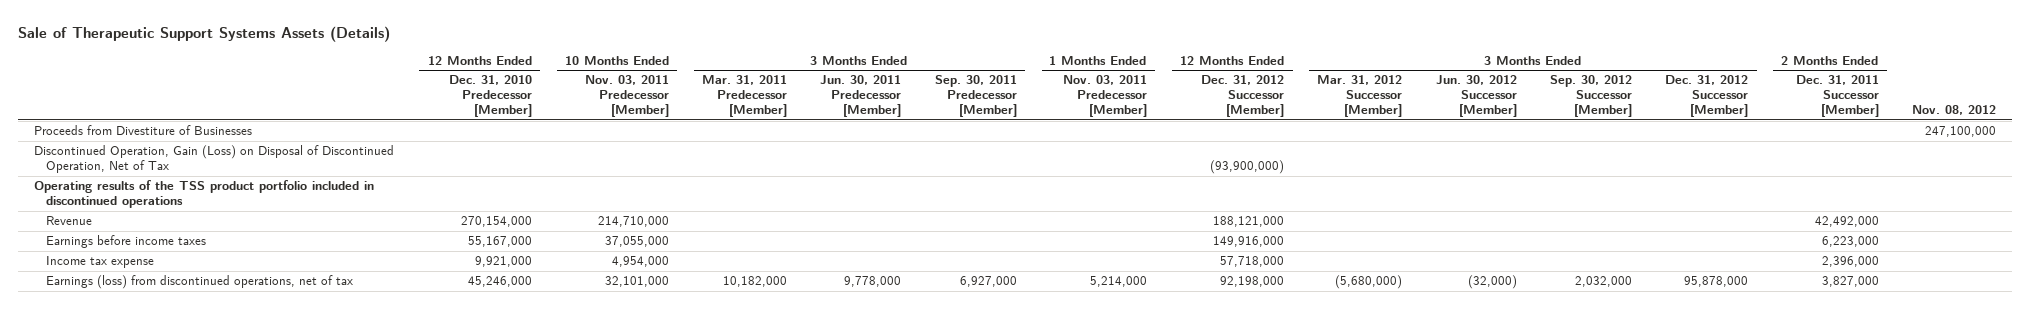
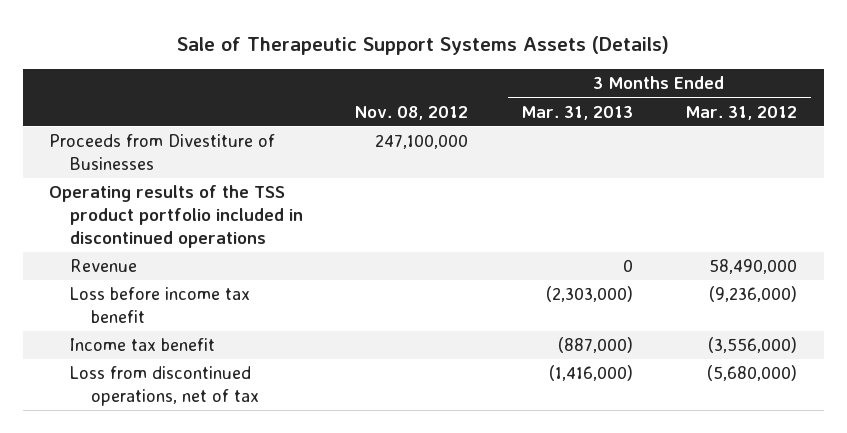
- | 12 Months Ended Dec. 31, 2010 Predecessor [Member] | 10 Months Ended Nov. 03, 2011 Predecessor [Member] | 3 Months Ended Mar. 31, 2011 Predecessor [Member] | 3 Months Ended Jun. 30, 2011 Predecessor [Member] | 3 Months Ended Sep. 30, 2011 Predecessor [Member] | 1 Months Ended Nov. 03, 2011 Predecessor [Member] | 12 Months Ended Dec. 31, 2012 Successor [Member] | 3 Months Ended Mar. 31, 2012 Successor [Member] | 3 Months Ended Jun. 30, 2012 Successor [Member] | 3 Months Ended Sep. 30, 2012 Successor [Member] | 3 Months Ended Dec. 31, 2012 Successor [Member] | 2 Months Ended Dec. 31, 2011 Successor [Member] | Nov. 08, 2012
+ | Nov. 08, 2012 | 3 Months Ended Mar. 31, 2013 | 3 Months Ended Mar. 31, 2012
- Discontinued Operation, Gain (Loss) on Disposal of Discontinued Operation, Net of Tax | | | | | | | (93,900,000) | | | | | |
- Earnings before income taxes | 55,167,000 | 37,055,000 | | | | | 149,916,000 | | | | | 6,223,000 |
- Income tax expense | 9,921,000 | 4,954,000 | | | | | 57,718,000 | | | | | 2,396,000 |
- Earnings (loss) from discontinued operations, net of tax | 45,246,000 | 32,101,000 | 10,182,000 | 9,778,000 | 6,927,000 | 5,214,000 | 92,198,000 | (5,680,000) | (32,000) | 2,032,000 | 95,878,000 | 3,827,000 |
+ Loss before income tax benefit | | (2,303,000) | (9,236,000)
+ Income tax benefit | | (887,000) | (3,556,000)
+ Loss from discontinued operations, net of tax | | (1,416,000) | (5,680,000)

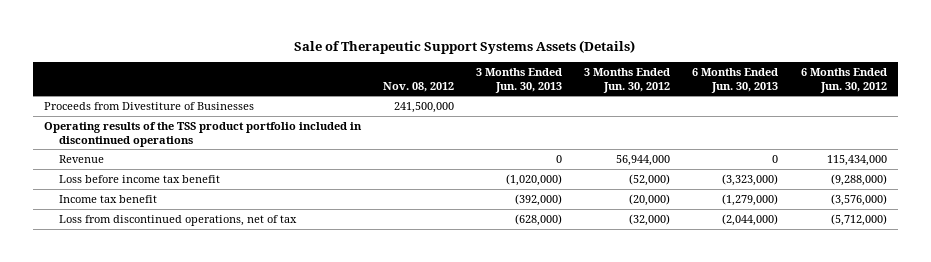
- | Nov. 08, 2012 | 3 Months Ended Mar. 31, 2013 | 3 Months Ended Mar. 31, 2012
+ | Nov. 08, 2012 | 3 Months Ended Jun. 30, 2013 | 3 Months Ended Jun. 30, 2012 | 6 Months Ended Jun. 30, 2013 | 6 Months Ended Jun. 30, 2012
- Proceeds from Divestiture of Businesses | 247,100,000 | |
+ Proceeds from Divestiture of Businesses | 241,500,000 | | | |

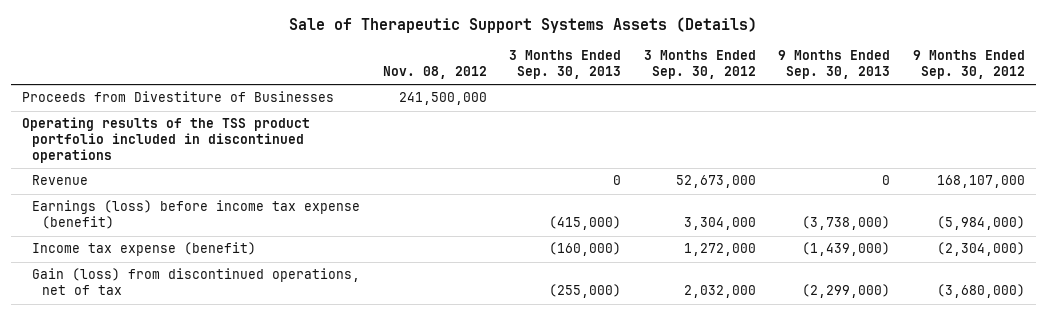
- | Nov. 08, 2012 | 3 Months Ended Jun. 30, 2013 | 3 Months Ended Jun. 30, 2012 | 6 Months Ended Jun. 30, 2013 | 6 Months Ended Jun. 30, 2012
+ | Nov. 08, 2012 | 3 Months Ended Sep. 30, 2013 | 3 Months Ended Sep. 30, 2012 | 9 Months Ended Sep. 30, 2013 | 9 Months Ended Sep. 30, 2012
- Loss before income tax benefit | | (1,020,000) | (52,000) | (3,323,000) | (9,288,000)
- Income tax benefit | | (392,000) | (20,000) | (1,279,000) | (3,576,000)
- Loss from discontinued operations, net of tax | | (628,000) | (32,000) | (2,044,000) | (5,712,000)
+ Earnings (loss) before income tax expense (benefit) | | (415,000) | 3,304,000 | (3,738,000) | (5,984,000)
+ Income tax expense (benefit) | | (160,000) | 1,272,000 | (1,439,000) | (2,304,000)
+ Gain (loss) from discontinued operations, net of tax | | (255,000) | 2,032,000 | (2,299,000) | (3,680,000)

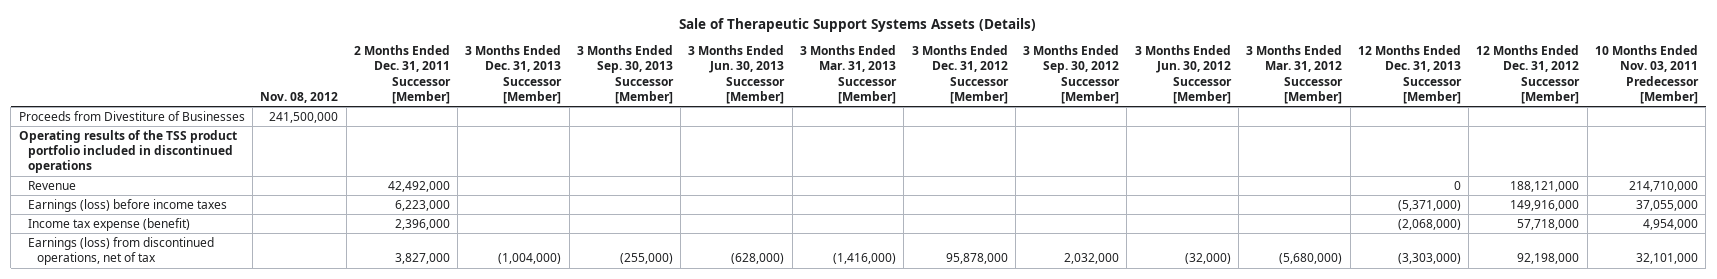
- | Nov. 08, 2012 | 3 Months Ended Sep. 30, 2013 | 3 Months Ended Sep. 30, 2012 | 9 Months Ended Sep. 30, 2013 | 9 Months Ended Sep. 30, 2012
+ | Nov. 08, 2012 | 2 Months Ended Dec. 31, 2011 Successor [Member] | 3 Months Ended Dec. 31, 2013 Successor [Member] | 3 Months Ended Sep. 30, 2013 Successor [Member] | 3 Months Ended Jun. 30, 2013 Successor [Member] | 3 Months Ended Mar. 31, 2013 Successor [Member] | 3 Months Ended Dec. 31, 2012 Successor [Member] | 3 Months Ended Sep. 30, 2012 Successor [Member] | 3 Months Ended Jun. 30, 2012 Successor [Member] | 3 Months Ended Mar. 31, 2012 Successor [Member] | 12 Months Ended Dec. 31, 2013 Successor [Member] | 12 Months Ended Dec. 31, 2012 Successor [Member] | 10 Months Ended Nov. 03, 2011 Predecessor [Member]
- Earnings (loss) before income tax expense (benefit) | | (415,000) | 3,304,000 | (3,738,000) | (5,984,000)
+ Earnings (loss) before income taxes | | 6,223,000 | | | | | | | | | (5,371,000) | 149,916,000 | 37,055,000
- Gain (loss) from discontinued operations, net of tax | | (255,000) | 2,032,000 | (2,299,000) | (3,680,000)
+ Earnings (loss) from discontinued operations, net of tax | | 3,827,000 | (1,004,000) | (255,000) | (628,000) | (1,416,000) | 95,878,000 | 2,032,000 | (32,000) | (5,680,000) | (3,303,000) | 92,198,000 | 32,101,000

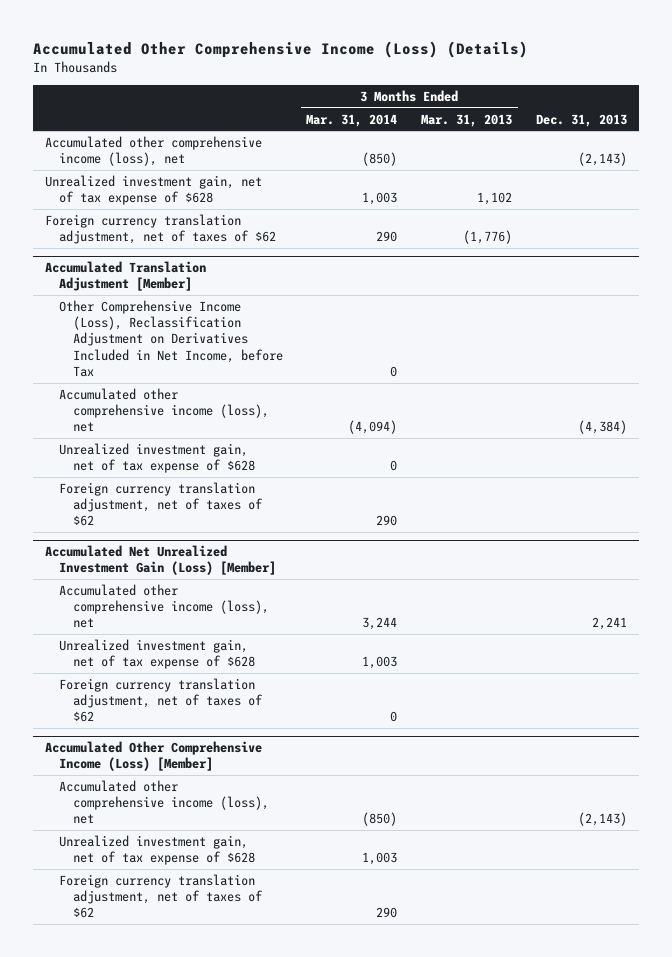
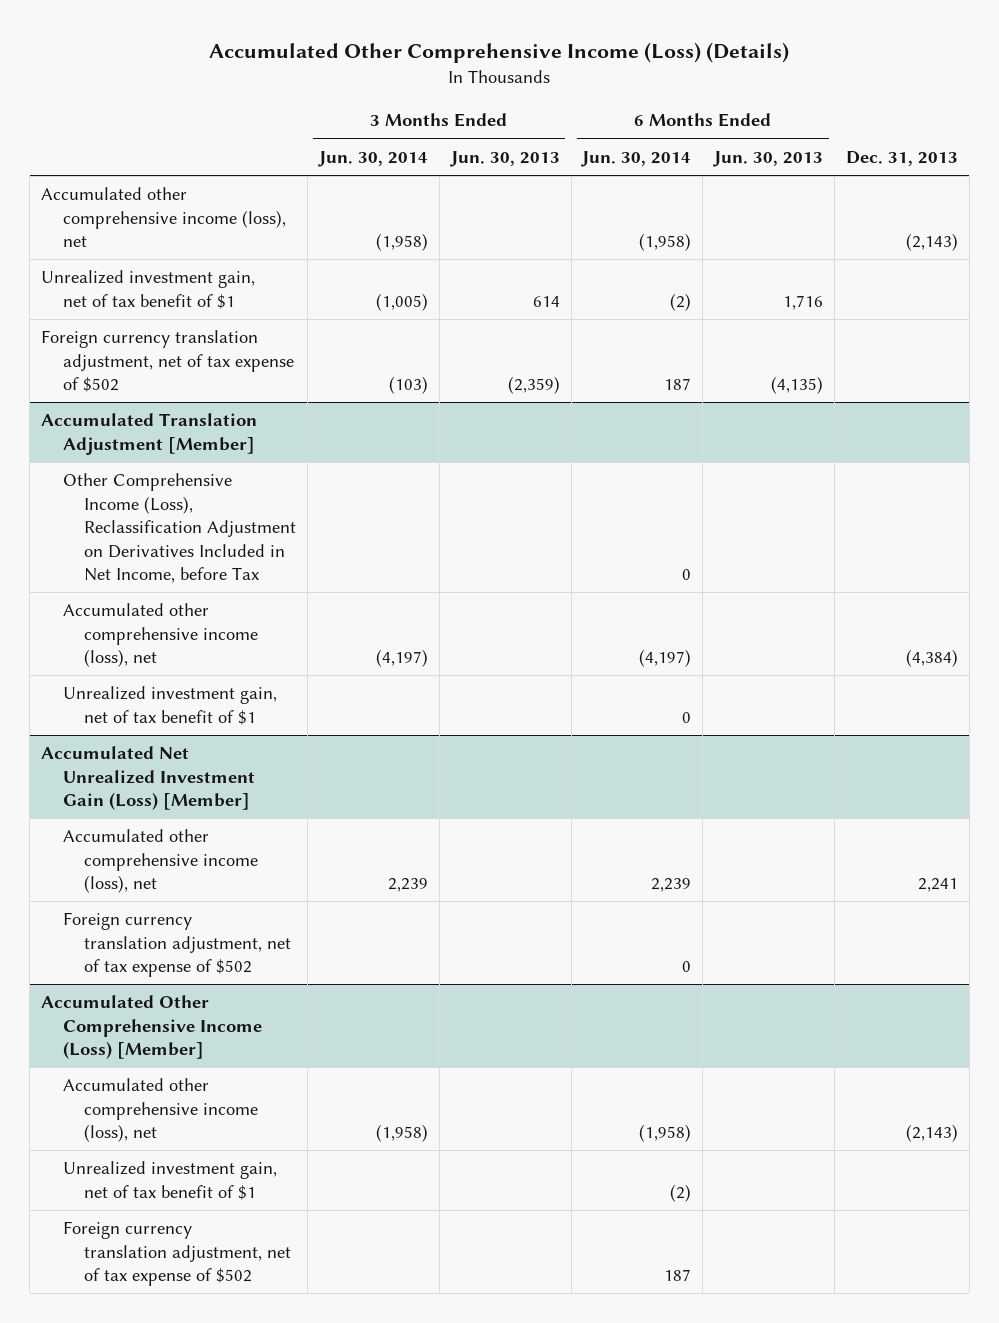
- | 3 Months Ended Mar. 31, 2014 | 3 Months Ended Mar. 31, 2013 | Dec. 31, 2013
+ | 3 Months Ended Jun. 30, 2014 | 3 Months Ended Jun. 30, 2013 | 6 Months Ended Jun. 30, 2014 | 6 Months Ended Jun. 30, 2013 | Dec. 31, 2013
- Unrealized investment gain, net of tax expense of $628 | 1,003 | 1,102 |
- Foreign currency translation adjustment, net of taxes of $62 | 290 | (1,776) |
+ Unrealized investment gain, net of tax benefit of $1 | (1,005) | 614 | (2) | 1,716 |
+ Foreign currency translation adjustment, net of tax expense of $502 | (103) | (2,359) | 187 | (4,135) |
@ Accumulated Translation Adjustment [Member]
- Unrealized investment gain, net of tax expense of $628 | 0 | |
- Foreign currency translation adjustment, net of taxes of $62 | 290 | |
+ Unrealized investment gain, net of tax benefit of $1 | | | 0 | |
@ Accumulated Net Unrealized Investment Gain (Loss) [Member]
- Unrealized investment gain, net of tax expense of $628 | 1,003 | |
- Foreign currency translation adjustment, net of taxes of $62 | 0 | |
+ Foreign currency translation adjustment, net of tax expense of $502 | | | 0 | |
@ Accumulated Other Comprehensive Income (Loss) [Member]
- Unrealized investment gain, net of tax expense of $628 | 1,003 | |
- Foreign currency translation adjustment, net of taxes of $62 | 290 | |
+ Unrealized investment gain, net of tax benefit of $1 | | | (2) | |
+ Foreign currency translation adjustment, net of tax expense of $502 | | | 187 | |

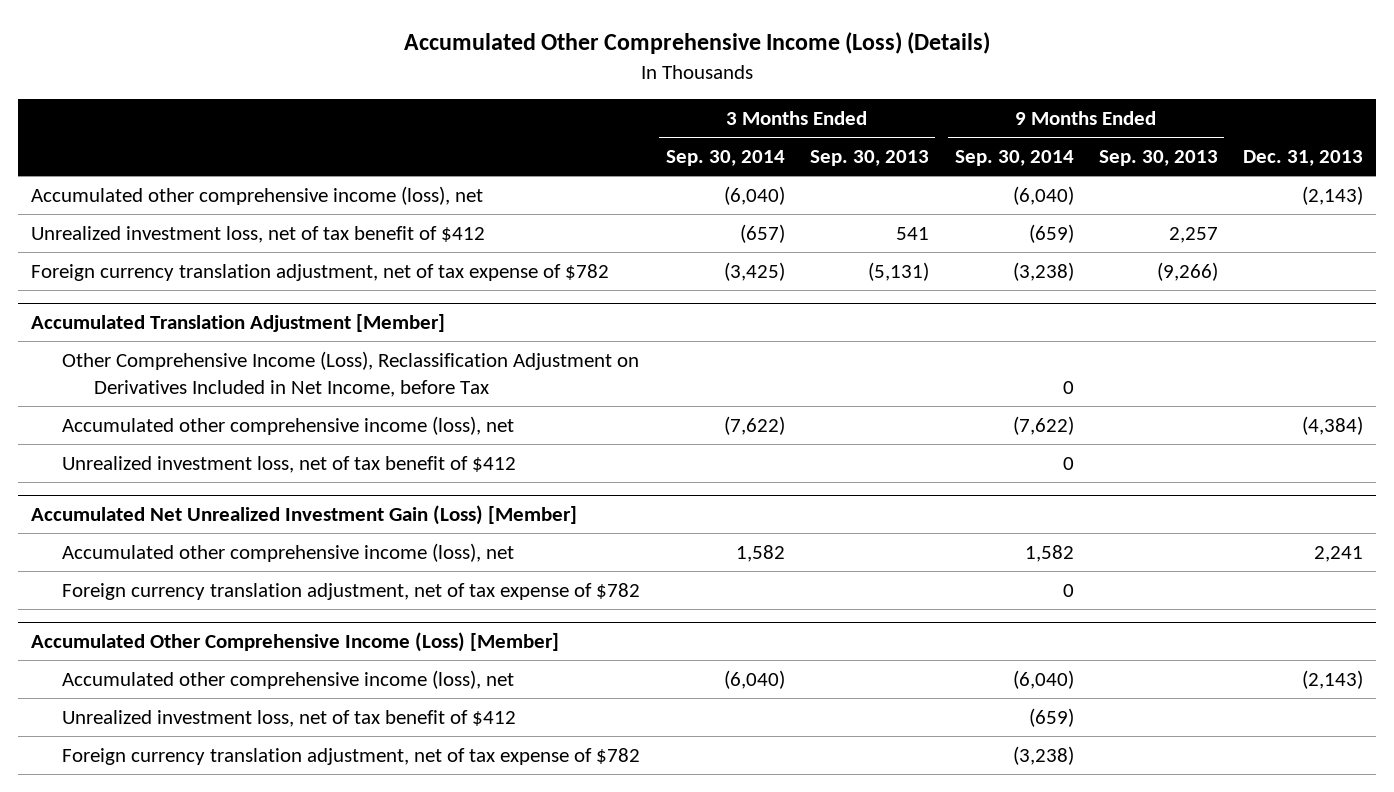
- | 3 Months Ended Jun. 30, 2014 | 3 Months Ended Jun. 30, 2013 | 6 Months Ended Jun. 30, 2014 | 6 Months Ended Jun. 30, 2013 | Dec. 31, 2013
+ | 3 Months Ended Sep. 30, 2014 | 3 Months Ended Sep. 30, 2013 | 9 Months Ended Sep. 30, 2014 | 9 Months Ended Sep. 30, 2013 | Dec. 31, 2013
- Unrealized investment gain, net of tax benefit of $1 | (1,005) | 614 | (2) | 1,716 |
- Foreign currency translation adjustment, net of tax expense of $502 | (103) | (2,359) | 187 | (4,135) |
+ Unrealized investment loss, net of tax benefit of $412 | (657) | 541 | (659) | 2,257 |
+ Foreign currency translation adjustment, net of tax expense of $782 | (3,425) | (5,131) | (3,238) | (9,266) |
@ Accumulated Translation Adjustment [Member]
- Unrealized investment gain, net of tax benefit of $1 | | | 0 | |
+ Unrealized investment loss, net of tax benefit of $412 | | | 0 | |
@ Accumulated Net Unrealized Investment Gain (Loss) [Member]
- Foreign currency translation adjustment, net of tax expense of $502 | | | 0 | |
+ Foreign currency translation adjustment, net of tax expense of $782 | | | 0 | |
@ Accumulated Other Comprehensive Income (Loss) [Member]
- Unrealized investment gain, net of tax benefit of $1 | | | (2) | |
- Foreign currency translation adjustment, net of tax expense of $502 | | | 187 | |
+ Unrealized investment loss, net of tax benefit of $412 | | | (659) | |
+ Foreign currency translation adjustment, net of tax expense of $782 | | | (3,238) | |

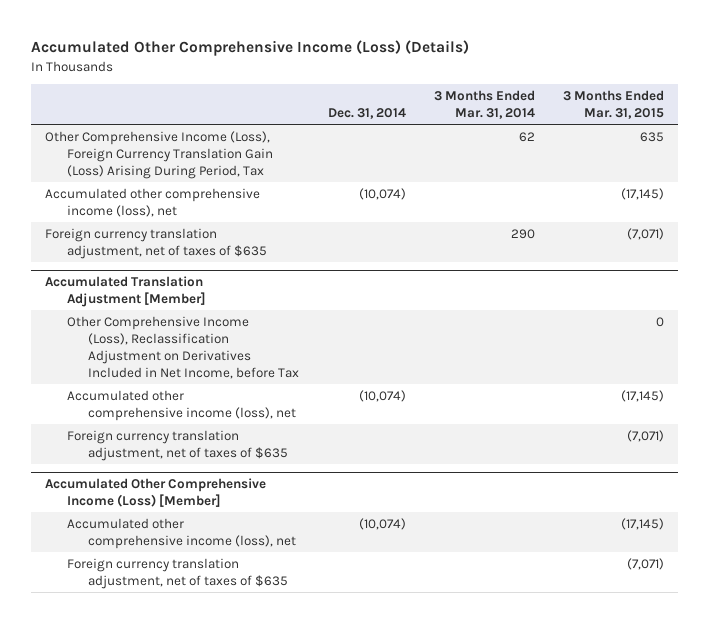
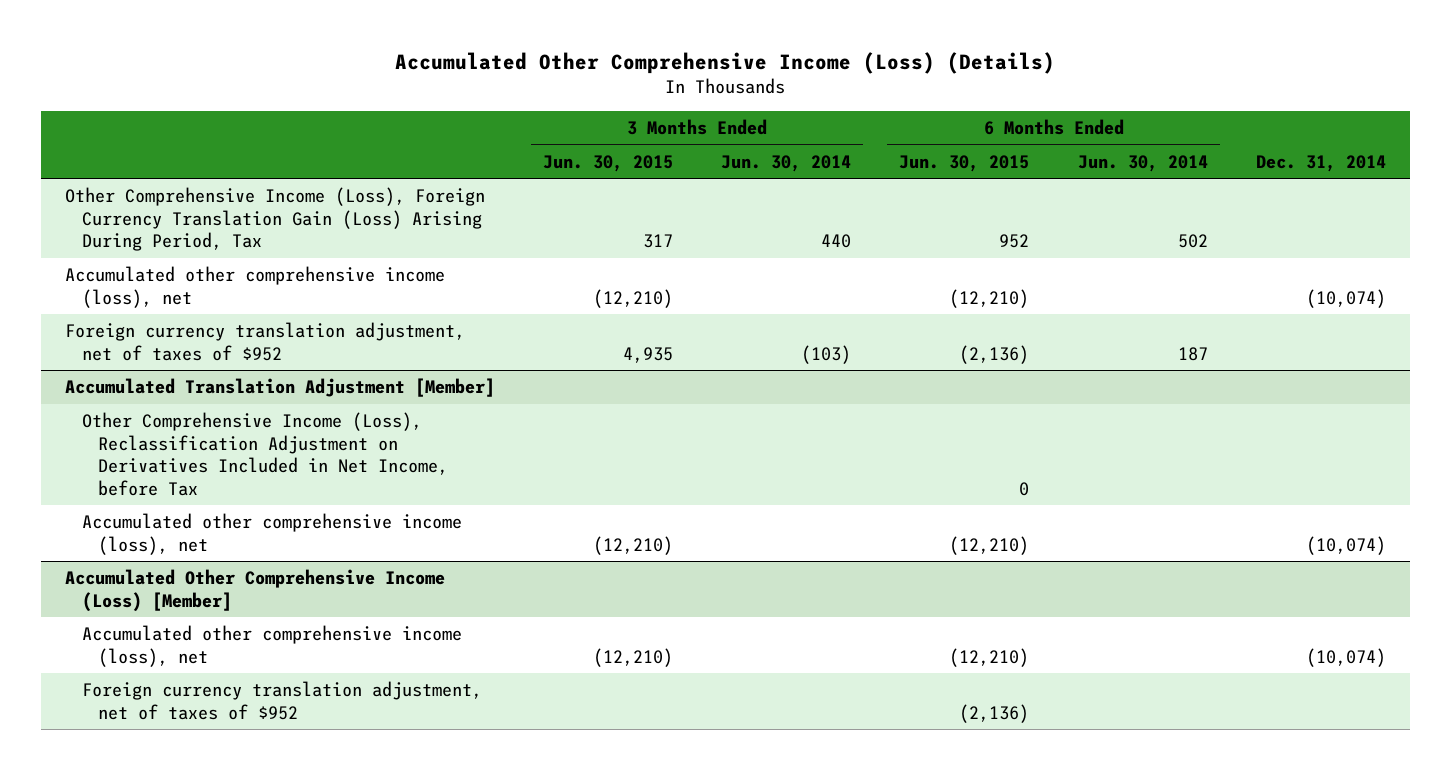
- | Dec. 31, 2014 | 3 Months Ended Mar. 31, 2014 | 3 Months Ended Mar. 31, 2015
+ | 3 Months Ended Jun. 30, 2015 | 3 Months Ended Jun. 30, 2014 | 6 Months Ended Jun. 30, 2015 | 6 Months Ended Jun. 30, 2014 | Dec. 31, 2014
- Foreign currency translation adjustment, net of taxes of $635 | | 290 | (7,071)
+ Foreign currency translation adjustment, net of taxes of $952 | 4,935 | (103) | (2,136) | 187 |
@ Accumulated Translation Adjustment [Member]
- Foreign currency translation adjustment, net of taxes of $635 | | | (7,071)
@ Accumulated Other Comprehensive Income (Loss) [Member]
- Foreign currency translation adjustment, net of taxes of $635 | | | (7,071)
+ Foreign currency translation adjustment, net of taxes of $952 | | | (2,136) | |

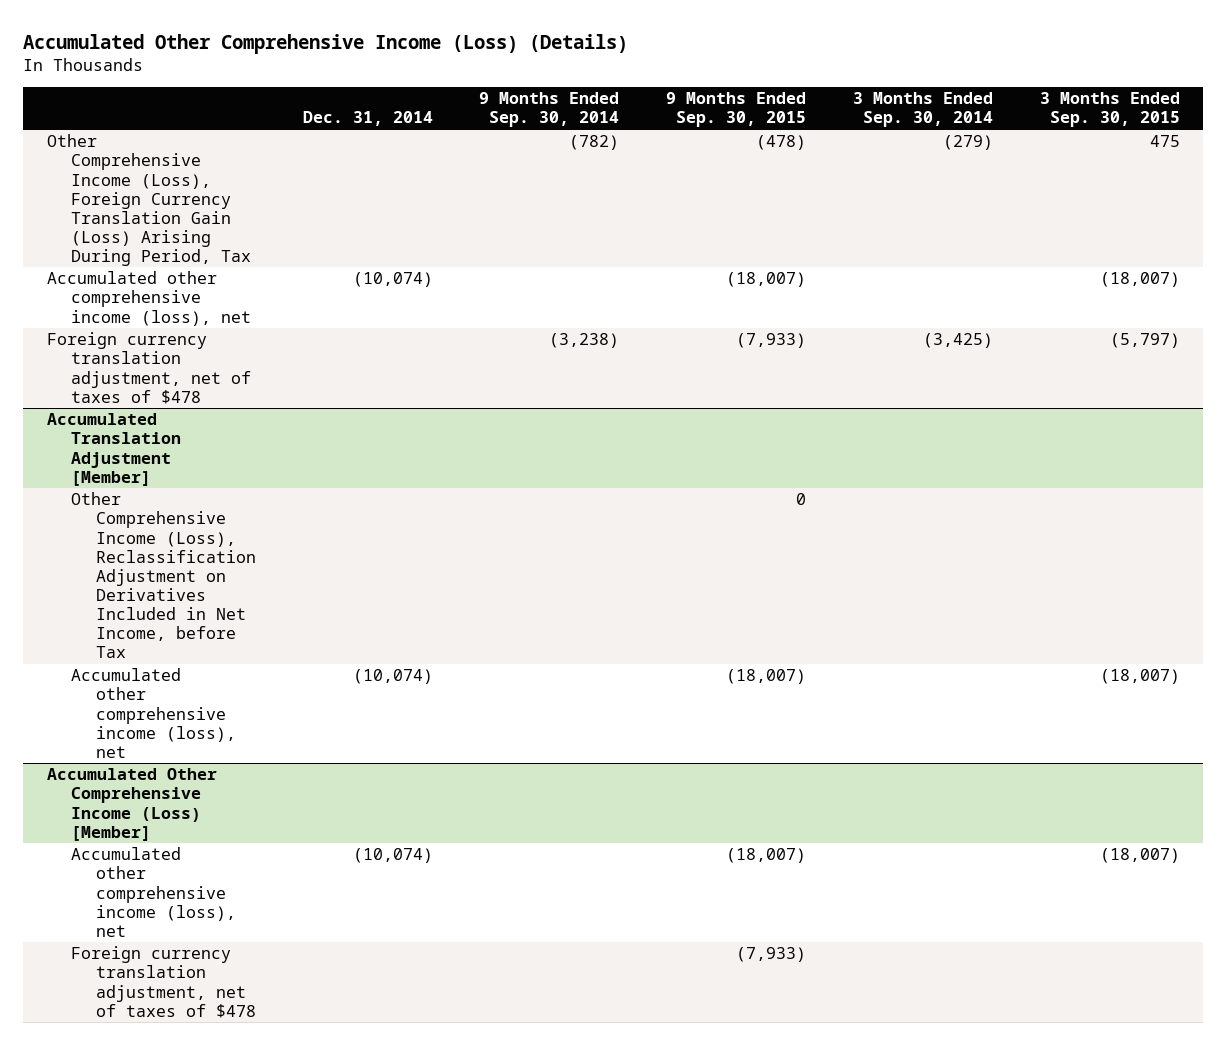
- | 3 Months Ended Jun. 30, 2015 | 3 Months Ended Jun. 30, 2014 | 6 Months Ended Jun. 30, 2015 | 6 Months Ended Jun. 30, 2014 | Dec. 31, 2014
+ | Dec. 31, 2014 | 9 Months Ended Sep. 30, 2014 | 9 Months Ended Sep. 30, 2015 | 3 Months Ended Sep. 30, 2014 | 3 Months Ended Sep. 30, 2015
- Foreign currency translation adjustment, net of taxes of $952 | 4,935 | (103) | (2,136) | 187 |
+ Foreign currency translation adjustment, net of taxes of $478 | | (3,238) | (7,933) | (3,425) | (5,797)
@ Accumulated Other Comprehensive Income (Loss) [Member]
- Foreign currency translation adjustment, net of taxes of $952 | | | (2,136) | |
+ Foreign currency translation adjustment, net of taxes of $478 | | | (7,933) | |

